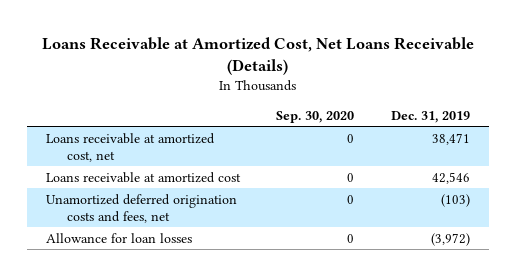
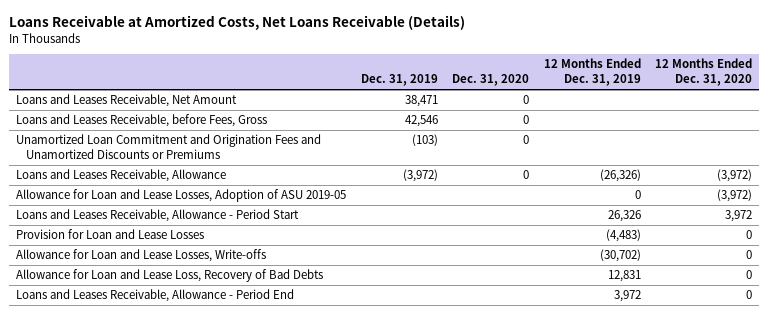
- Loans Receivable at Amortized Cost, Net Loans Receivable (Details)
+ Loans Receivable at Amortized Costs, Net Loans Receivable (Details)
- | Sep. 30, 2020 | Dec. 31, 2019
+ | Dec. 31, 2019 | Dec. 31, 2020 | 12 Months Ended Dec. 31, 2019 | 12 Months Ended Dec. 31, 2020
- Loans receivable at amortized cost, net | 0 | 38,471
- Loans receivable at amortized cost | 0 | 42,546
- Unamortized deferred origination costs and fees, net | 0 | (103)
- Allowance for loan losses | 0 | (3,972)
+ Loans and Leases Receivable, Net Amount | 38,471 | 0 | |
+ Loans and Leases Receivable, before Fees, Gross | 42,546 | 0 | |
+ Unamortized Loan Commitment and Origination Fees and Unamortized Discounts or Premiums | (103) | 0 | |
+ Loans and Leases Receivable, Allowance | (3,972) | 0 | (26,326) | (3,972)
+ Allowance for Loan and Lease Losses, Adoption of ASU 2019-05 | | | 0 | (3,972)
+ Loans and Leases Receivable, Allowance - Period Start | | | 26,326 | 3,972
+ Provision for Loan and Lease Losses | | | (4,483) | 0
+ Allowance for Loan and Lease Losses, Write-offs | | | (30,702) | 0
+ Allowance for Loan and Lease Loss, Recovery of Bad Debts | | | 12,831 | 0
+ Loans and Leases Receivable, Allowance - Period End | | | 3,972 | 0

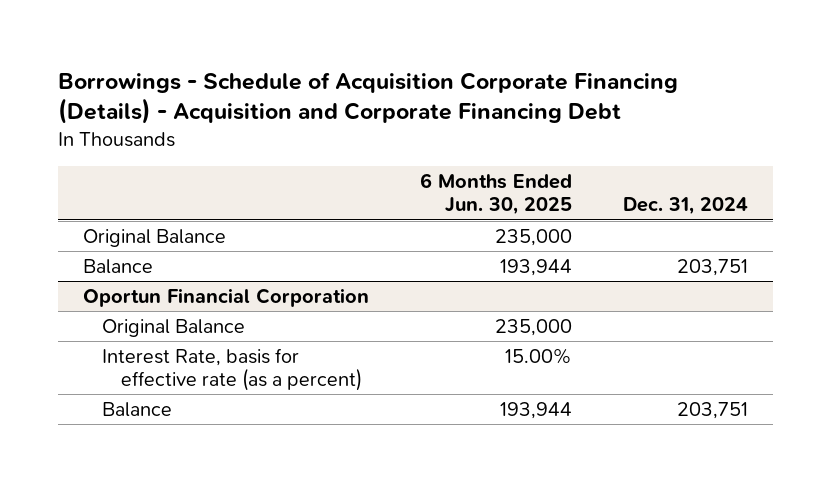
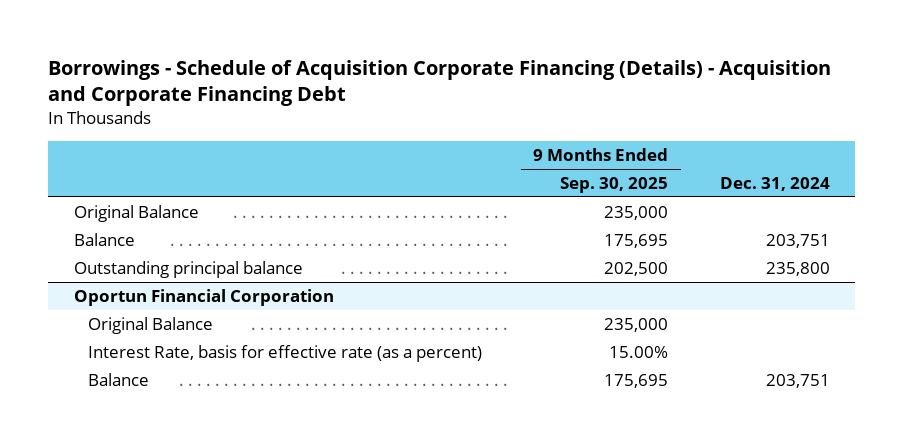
- | 6 Months Ended Jun. 30, 2025 | Dec. 31, 2024
+ | 9 Months Ended Sep. 30, 2025 | Dec. 31, 2024
+ Outstanding principal balance | 202,500 | 235,800

